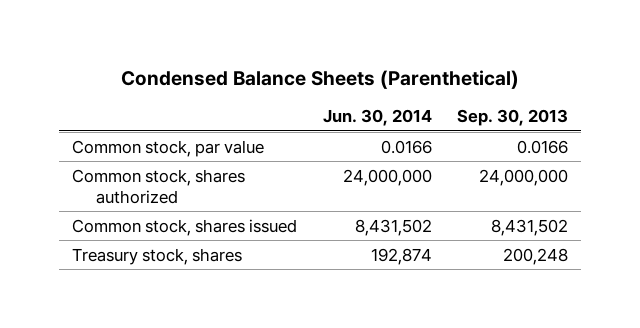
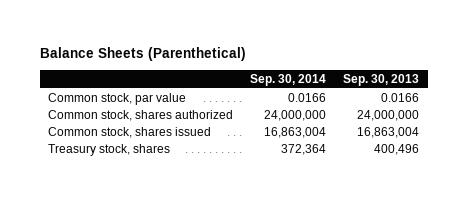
- Condensed Balance Sheets (Parenthetical)
+ Balance Sheets (Parenthetical)
- | Jun. 30, 2014 | Sep. 30, 2013
+ | Sep. 30, 2014 | Sep. 30, 2013
- Common stock, shares issued | 8,431,502 | 8,431,502
- Treasury stock, shares | 192,874 | 200,248
+ Common stock, shares issued | 16,863,004 | 16,863,004
+ Treasury stock, shares | 372,364 | 400,496

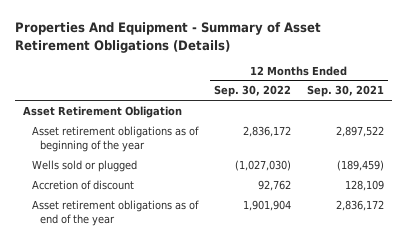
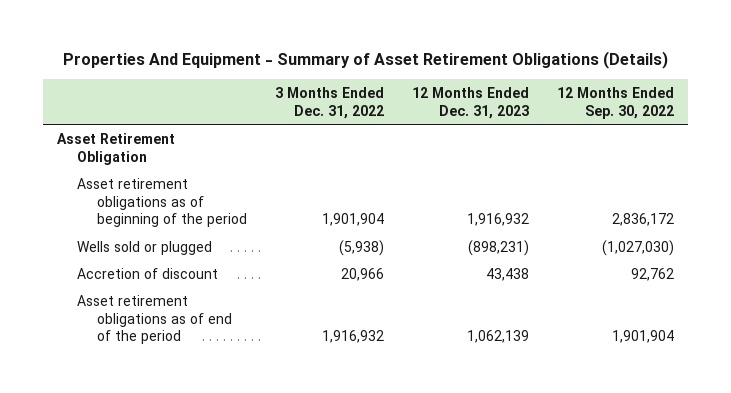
- | 12 Months Ended Sep. 30, 2022 | 12 Months Ended Sep. 30, 2021
+ | 3 Months Ended Dec. 31, 2022 | 12 Months Ended Dec. 31, 2023 | 12 Months Ended Sep. 30, 2022
- Asset retirement obligations as of beginning of the year | 2,836,172 | 2,897,522
+ Asset retirement obligations as of beginning of the period | 1,901,904 | 1,916,932 | 2,836,172
- Asset retirement obligations as of end of the year | 1,901,904 | 2,836,172
+ Asset retirement obligations as of end of the period | 1,916,932 | 1,062,139 | 1,901,904

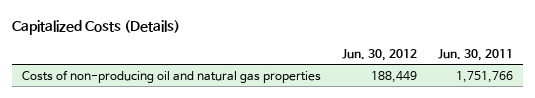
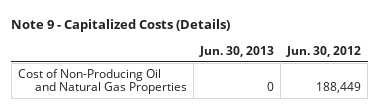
- Capitalized Costs (Details)
+ Note 9 - Capitalized Costs (Details)
- | Jun. 30, 2012 | Jun. 30, 2011
+ | Jun. 30, 2013 | Jun. 30, 2012
- Costs of non-producing oil and natural gas properties | 188,449 | 1,751,766
+ Cost of Non-Producing Oil and Natural Gas Properties | 0 | 188,449

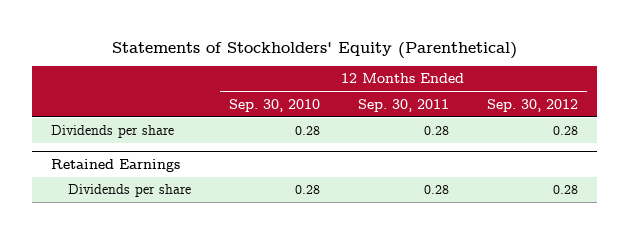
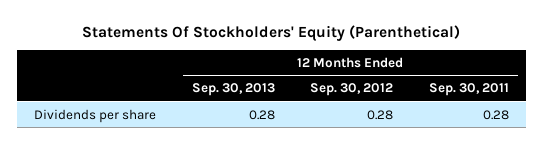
- Statements of Stockholders' Equity (Parenthetical)
+ Statements Of Stockholders' Equity (Parenthetical)
- | 12 Months Ended Sep. 30, 2010 | 12 Months Ended Sep. 30, 2011 | 12 Months Ended Sep. 30, 2012
+ | 12 Months Ended Sep. 30, 2013 | 12 Months Ended Sep. 30, 2012 | 12 Months Ended Sep. 30, 2011
- Retained Earnings
- Dividends per share | 0.28 | 0.28 | 0.28

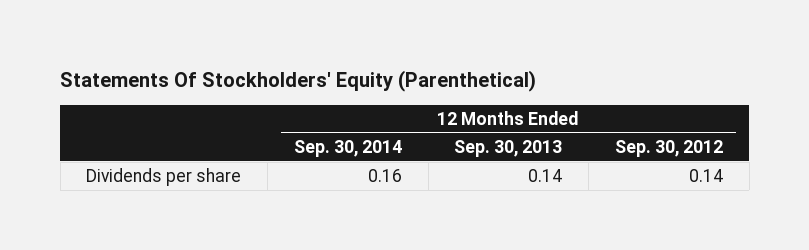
- | 12 Months Ended Sep. 30, 2013 | 12 Months Ended Sep. 30, 2012 | 12 Months Ended Sep. 30, 2011
+ | 12 Months Ended Sep. 30, 2014 | 12 Months Ended Sep. 30, 2013 | 12 Months Ended Sep. 30, 2012
- Dividends per share | 0.28 | 0.28 | 0.28
+ Dividends per share | 0.16 | 0.14 | 0.14

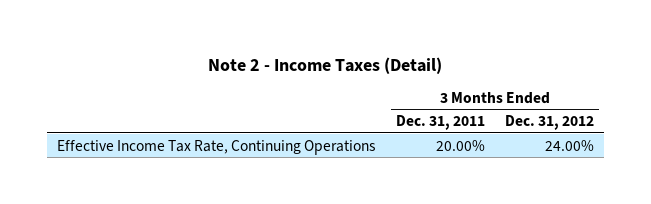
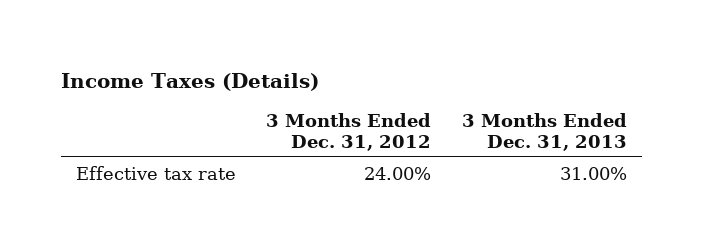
- Note 2 - Income Taxes (Detail)
+ Income Taxes (Details)
- | 3 Months Ended Dec. 31, 2011 | 3 Months Ended Dec. 31, 2012
+ | 3 Months Ended Dec. 31, 2012 | 3 Months Ended Dec. 31, 2013
- Effective Income Tax Rate, Continuing Operations | 20.00% | 24.00%
+ Effective tax rate | 24.00% | 31.00%

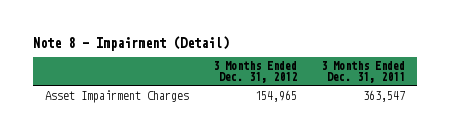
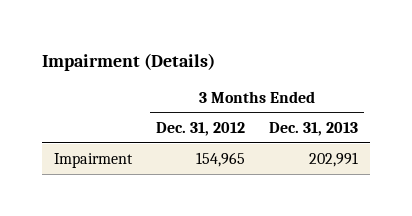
- Note 8 - Impairment (Detail)
+ Impairment (Details)
- | 3 Months Ended Dec. 31, 2012 | 3 Months Ended Dec. 31, 2011
+ | 3 Months Ended Dec. 31, 2012 | 3 Months Ended Dec. 31, 2013
- Asset Impairment Charges | 154,965 | 363,547
+ Impairment | 154,965 | 202,991

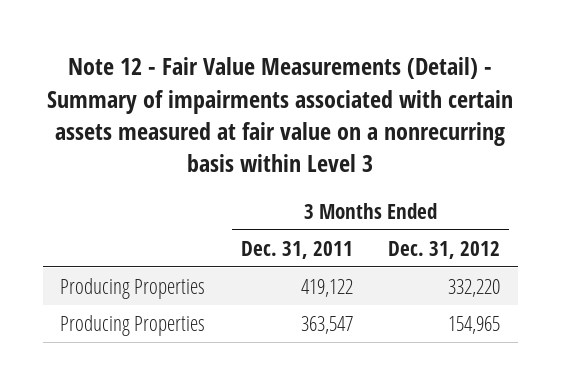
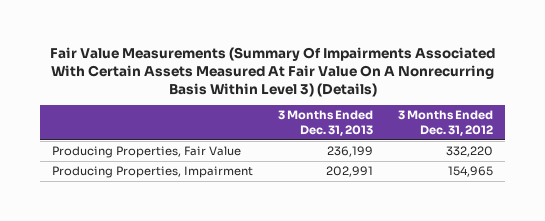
- Note 12 - Fair Value Measurements (Detail) - Summary of impairments associated with certain assets measured at fair value on a nonrecurring basis within Level 3
+ Fair Value Measurements (Summary Of Impairments Associated With Certain Assets Measured At Fair Value On A Nonrecurring Basis Within Level 3) (Details)
- | 3 Months Ended Dec. 31, 2011 | 3 Months Ended Dec. 31, 2012
+ | 3 Months Ended Dec. 31, 2013 | 3 Months Ended Dec. 31, 2012
- Producing Properties | 419,122 | 332,220
- Producing Properties | 363,547 | 154,965
+ Producing Properties, Fair Value | 236,199 | 332,220
+ Producing Properties, Impairment | 202,991 | 154,965

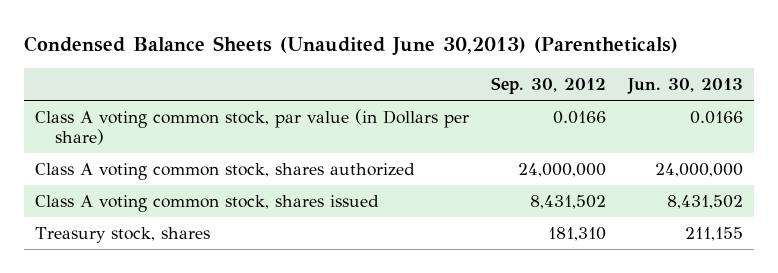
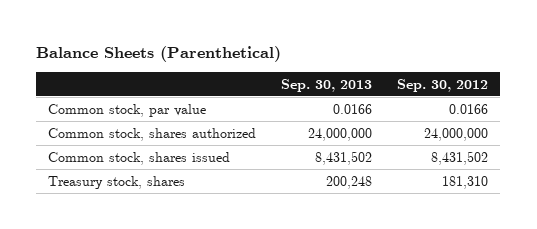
- Condensed Balance Sheets (Unaudited June 30,2013) (Parentheticals)
+ Balance Sheets (Parenthetical)
- | Sep. 30, 2012 | Jun. 30, 2013
+ | Sep. 30, 2013 | Sep. 30, 2012
- Class A voting common stock, par value (in Dollars per share) | 0.0166 | 0.0166
- Class A voting common stock, shares authorized | 24,000,000 | 24,000,000
- Class A voting common stock, shares issued | 8,431,502 | 8,431,502
+ Common stock, par value | 0.0166 | 0.0166
+ Common stock, shares authorized | 24,000,000 | 24,000,000
+ Common stock, shares issued | 8,431,502 | 8,431,502

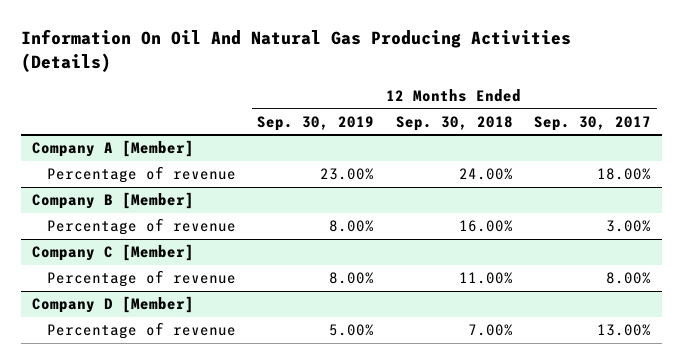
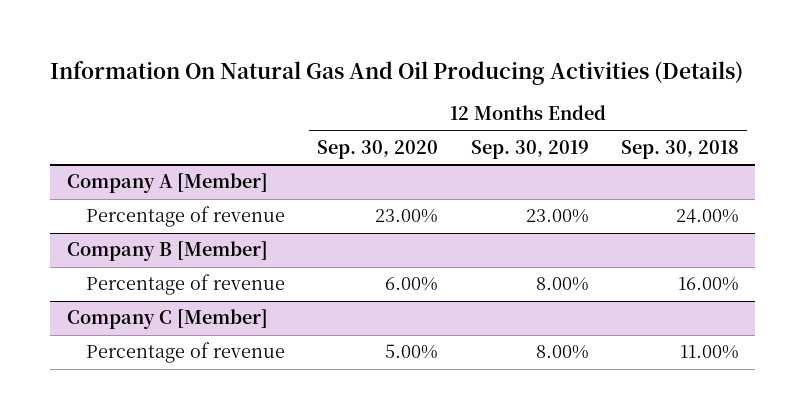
- Information On Oil And Natural Gas Producing Activities (Details)
+ Information On Natural Gas And Oil Producing Activities (Details)
- | 12 Months Ended Sep. 30, 2019 | 12 Months Ended Sep. 30, 2018 | 12 Months Ended Sep. 30, 2017
+ | 12 Months Ended Sep. 30, 2020 | 12 Months Ended Sep. 30, 2019 | 12 Months Ended Sep. 30, 2018
- Company D [Member]
- Percentage of revenue | 5.00% | 7.00% | 13.00%

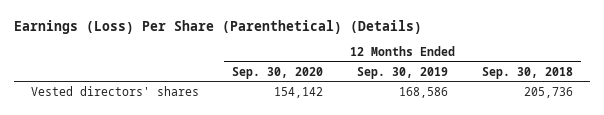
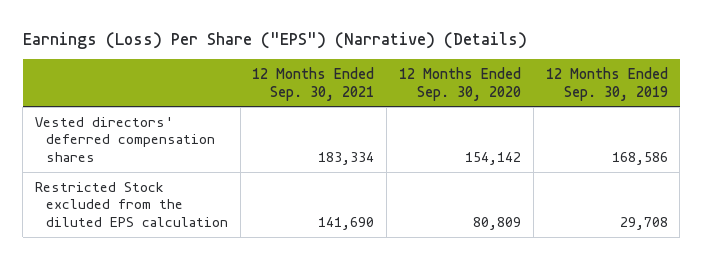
- Earnings (Loss) Per Share (Parenthetical) (Details)
+ Earnings (Loss) Per Share ("EPS") (Narrative) (Details)
- | 12 Months Ended Sep. 30, 2020 | 12 Months Ended Sep. 30, 2019 | 12 Months Ended Sep. 30, 2018
+ | 12 Months Ended Sep. 30, 2021 | 12 Months Ended Sep. 30, 2020 | 12 Months Ended Sep. 30, 2019
- Vested directors' shares | 154,142 | 168,586 | 205,736
+ Vested directors' deferred compensation shares | 183,334 | 154,142 | 168,586
+ Restricted Stock excluded from the diluted EPS calculation | 141,690 | 80,809 | 29,708

